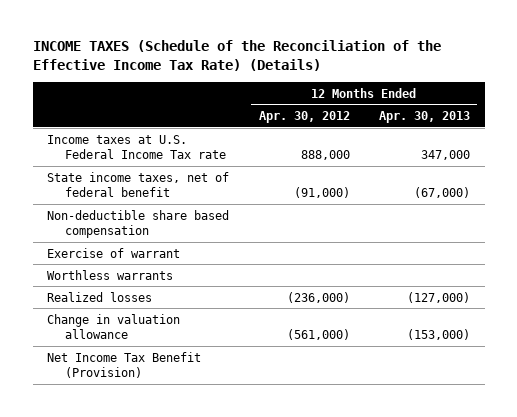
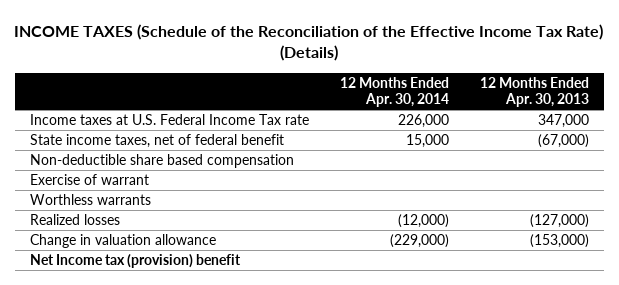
- | 12 Months Ended Apr. 30, 2012 | 12 Months Ended Apr. 30, 2013
+ | 12 Months Ended Apr. 30, 2014 | 12 Months Ended Apr. 30, 2013
- Net Income Tax Benefit (Provision)
+ Net Income tax (provision) benefit

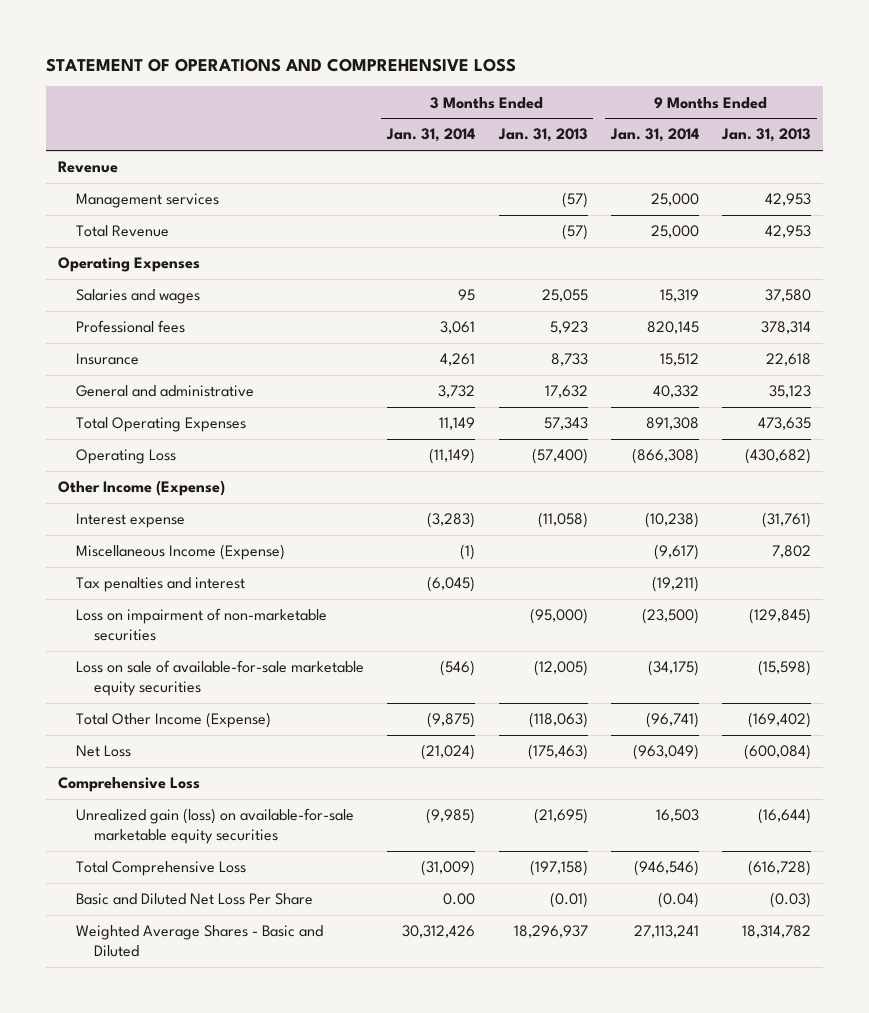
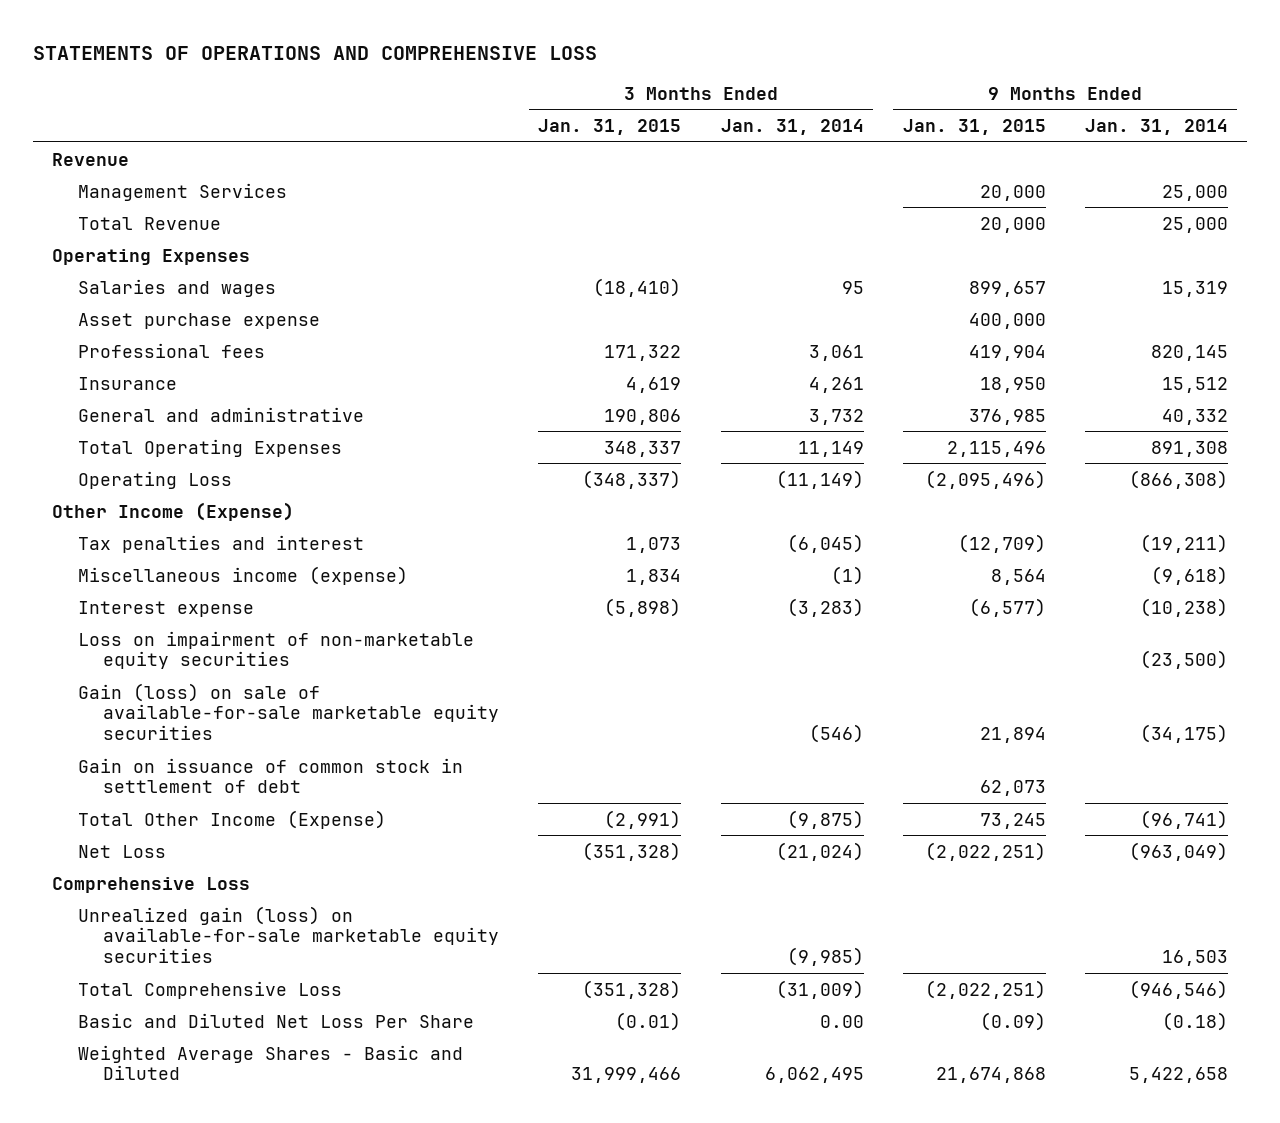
- STATEMENT OF OPERATIONS AND COMPREHENSIVE LOSS
+ STATEMENTS OF OPERATIONS AND COMPREHENSIVE LOSS
- | 3 Months Ended Jan. 31, 2014 | 3 Months Ended Jan. 31, 2013 | 9 Months Ended Jan. 31, 2014 | 9 Months Ended Jan. 31, 2013
+ | 3 Months Ended Jan. 31, 2015 | 3 Months Ended Jan. 31, 2014 | 9 Months Ended Jan. 31, 2015 | 9 Months Ended Jan. 31, 2014
- Management services | | (57) | 25,000 | 42,953
+ Management Services | | | 20,000 | 25,000
+ Asset purchase expense | | | 400,000 |
- Miscellaneous Income (Expense) | (1) | | (9,617) | 7,802
- Loss on impairment of non-marketable securities | | (95,000) | (23,500) | (129,845)
- Loss on sale of available-for-sale marketable equity securities | (546) | (12,005) | (34,175) | (15,598)
+ Miscellaneous income (expense) | 1,834 | (1) | 8,564 | (9,618)
moved down: Interest expense | (5,898) | (3,283) | (6,577) | (10,238)
+ Loss on impairment of non-marketable equity securities | | | | (23,500)
+ Gain (loss) on sale of available-for-sale marketable equity securities | | (546) | 21,894 | (34,175)
+ Gain on issuance of common stock in settlement of debt | | | 62,073 |
- Basic and Diluted Net Loss Per Share | 0.00 | (0.01) | (0.04) | (0.03)
- Weighted Average Shares - Basic and Diluted | 30,312,426 | 18,296,937 | 27,113,241 | 18,314,782
+ Basic and Diluted Net Loss Per Share | (0.01) | 0.00 | (0.09) | (0.18)
+ Weighted Average Shares - Basic and Diluted | 31,999,466 | 6,062,495 | 21,674,868 | 5,422,658

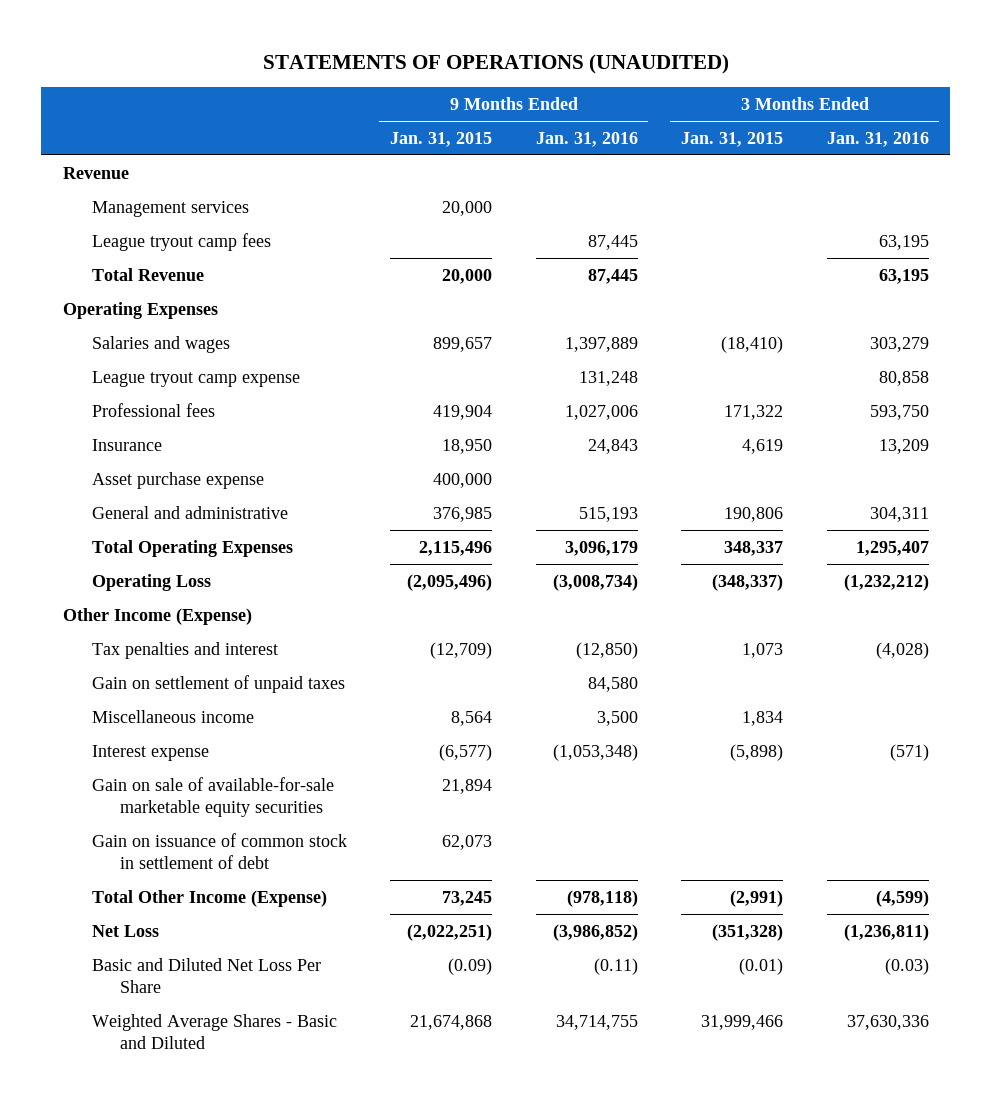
- STATEMENTS OF OPERATIONS AND COMPREHENSIVE LOSS
+ STATEMENTS OF OPERATIONS (UNAUDITED)
- | 3 Months Ended Jan. 31, 2015 | 3 Months Ended Jan. 31, 2014 | 9 Months Ended Jan. 31, 2015 | 9 Months Ended Jan. 31, 2014
+ | 9 Months Ended Jan. 31, 2015 | 9 Months Ended Jan. 31, 2016 | 3 Months Ended Jan. 31, 2015 | 3 Months Ended Jan. 31, 2016
- Management Services | | | 20,000 | 25,000
+ Management services | 20,000 | | |
+ League tryout camp fees | | 87,445 | | 63,195
+ League tryout camp expense | | 131,248 | | 80,858
moved down: Asset purchase expense | 400,000 | | |
- Miscellaneous income (expense) | 1,834 | (1) | 8,564 | (9,618)
+ Gain on settlement of unpaid taxes | | 84,580 | |
+ Miscellaneous income | 8,564 | 3,500 | 1,834 |
- Loss on impairment of non-marketable equity securities | | | | (23,500)
- Gain (loss) on sale of available-for-sale marketable equity securities | | (546) | 21,894 | (34,175)
+ Gain on sale of available-for-sale marketable equity securities | 21,894 | | |
- Comprehensive Loss
- Unrealized gain (loss) on available-for-sale marketable equity securities | | (9,985) | | 16,503
- Total Comprehensive Loss | (351,328) | (31,009) | (2,022,251) | (946,546)

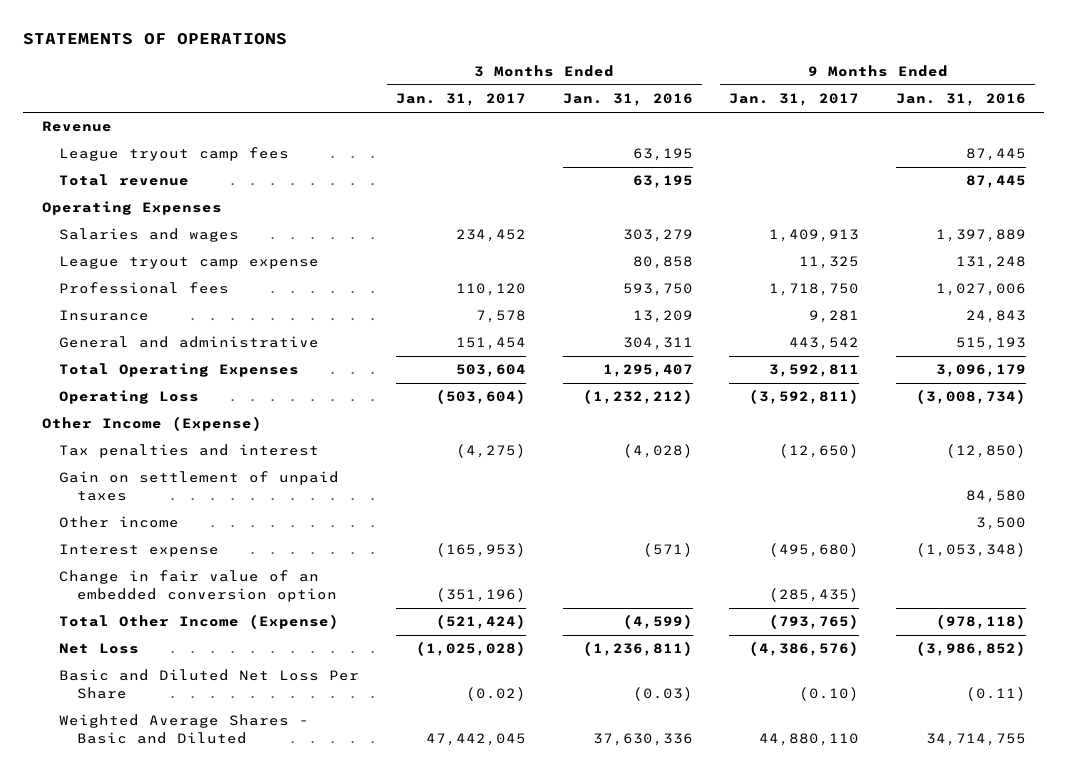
- STATEMENTS OF OPERATIONS (UNAUDITED)
+ STATEMENTS OF OPERATIONS
- | 9 Months Ended Jan. 31, 2015 | 9 Months Ended Jan. 31, 2016 | 3 Months Ended Jan. 31, 2015 | 3 Months Ended Jan. 31, 2016
+ | 3 Months Ended Jan. 31, 2017 | 3 Months Ended Jan. 31, 2016 | 9 Months Ended Jan. 31, 2017 | 9 Months Ended Jan. 31, 2016
- Management services | 20,000 | | |
- Total Revenue | 20,000 | 87,445 | | 63,195
+ Total revenue | | 63,195 | | 87,445
- Asset purchase expense | 400,000 | | |
- Miscellaneous income | 8,564 | 3,500 | 1,834 |
+ Other income | | | | 3,500
- Gain on sale of available-for-sale marketable equity securities | 21,894 | | |
- Gain on issuance of common stock in settlement of debt | 62,073 | | |
+ Change in fair value of an embedded conversion option | (351,196) | | (285,435) |

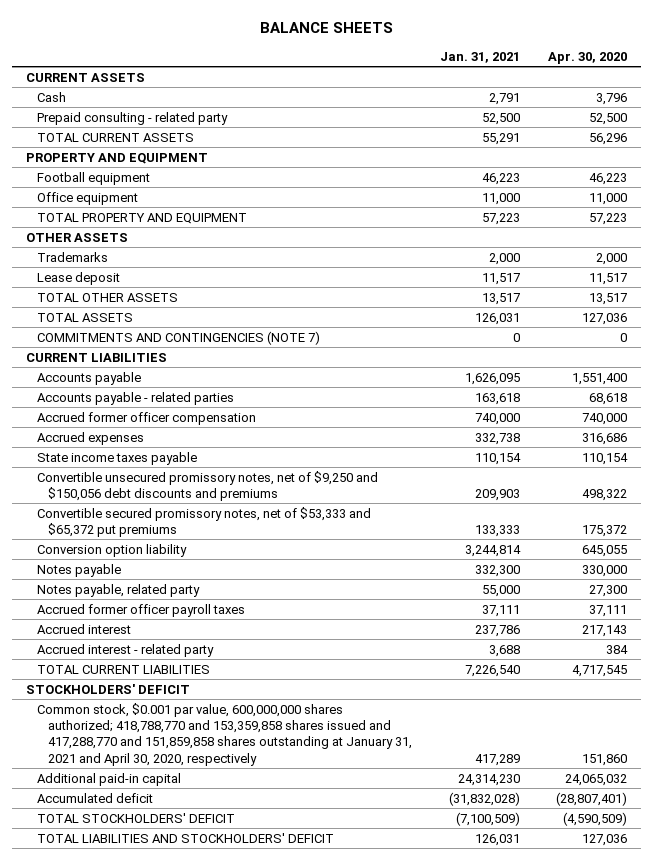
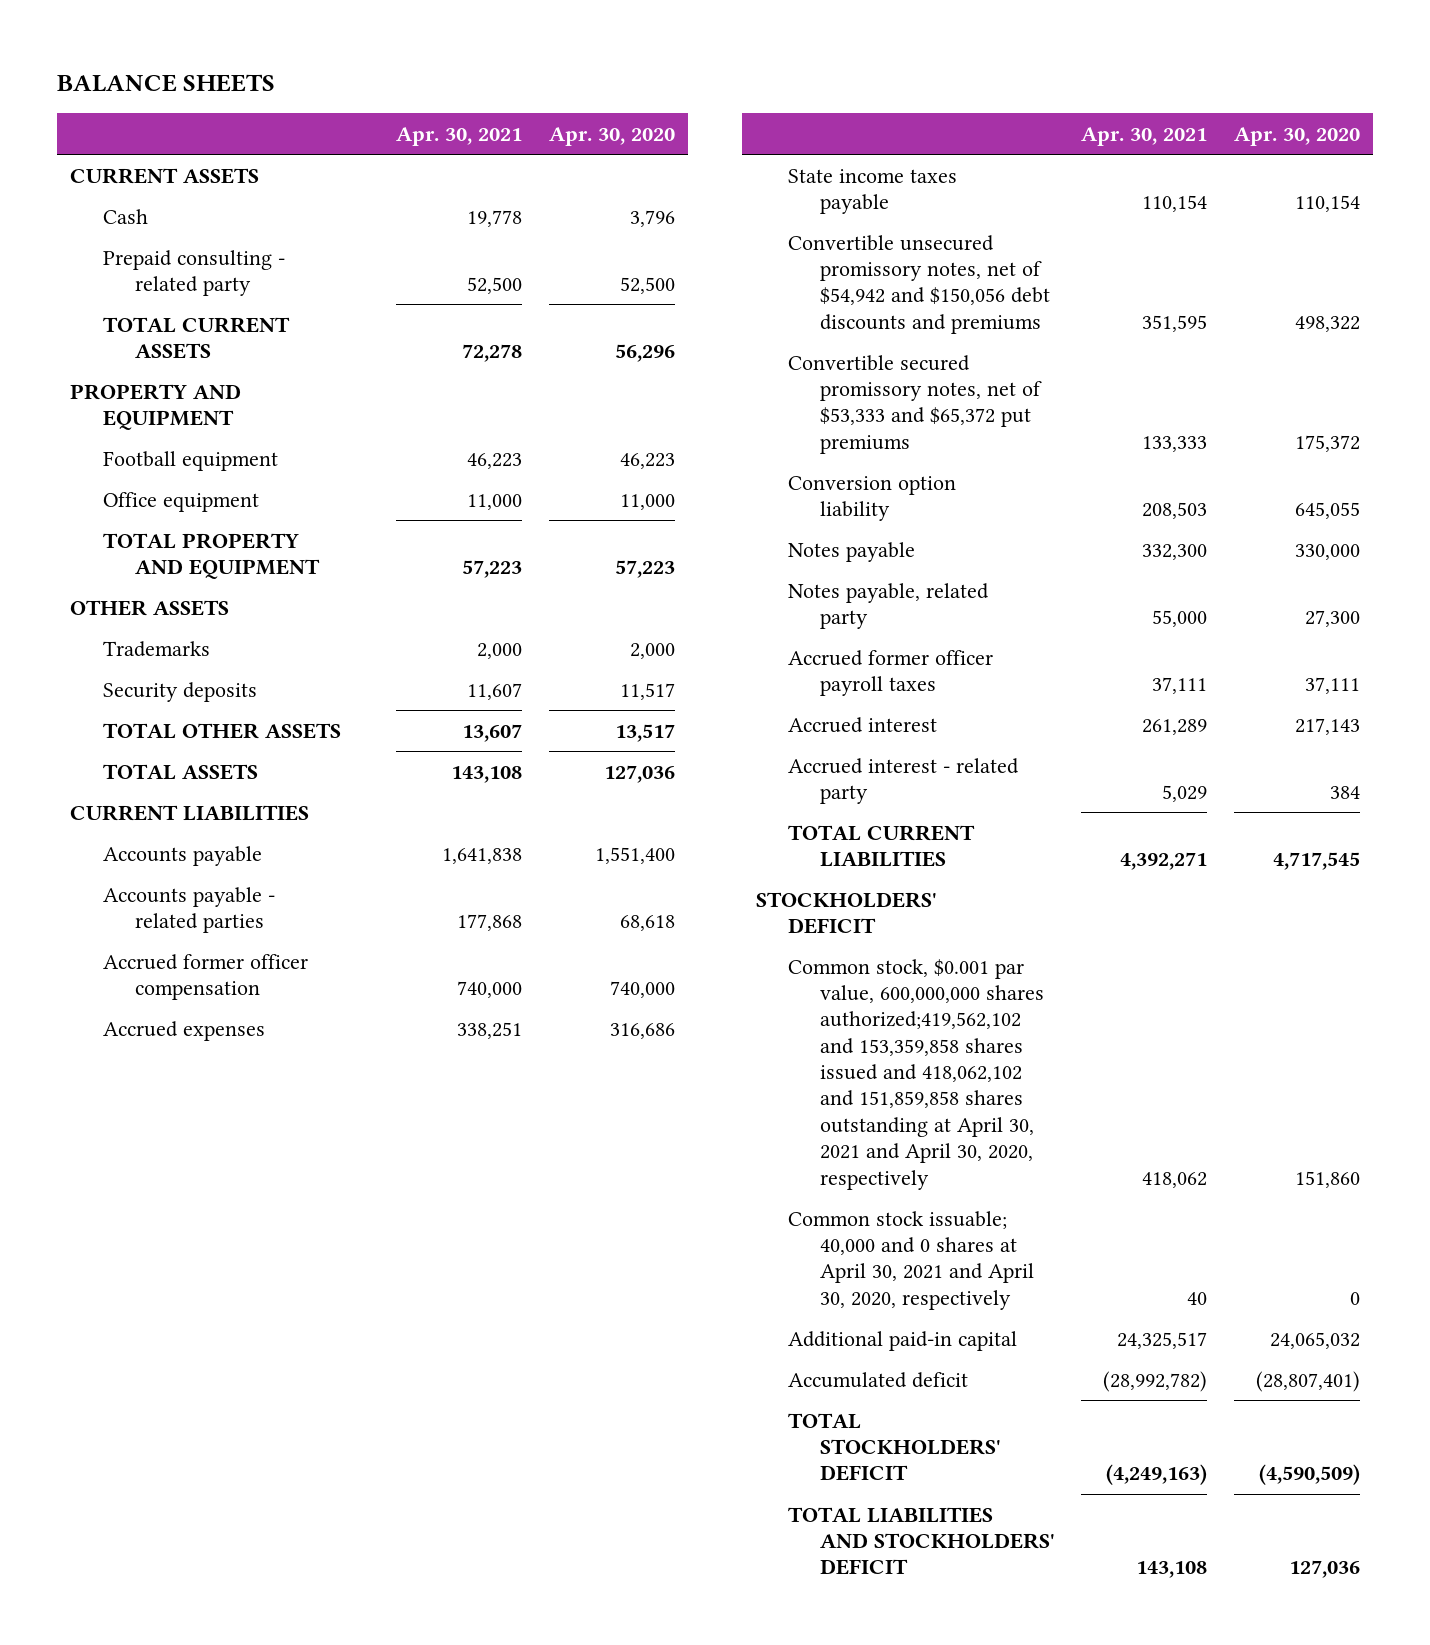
- | Jan. 31, 2021 | Apr. 30, 2020
+ | Apr. 30, 2021 | Apr. 30, 2020
- Lease deposit | 11,517 | 11,517
+ Security deposits | 11,607 | 11,517
- COMMITMENTS AND CONTINGENCIES (NOTE 7) | 0 | 0
- Convertible unsecured promissory notes, net of $9,250 and $150,056 debt discounts and premiums | 209,903 | 498,322
+ Convertible unsecured promissory notes, net of $54,942 and $150,056 debt discounts and premiums | 351,595 | 498,322
- Common stock, $0.001 par value, 600,000,000 shares authorized; 418,788,770 and 153,359,858 shares issued and 417,288,770 and 151,859,858 shares outstanding at January 31, 2021 and April 30, 2020, respectively | 417,289 | 151,860
+ Common stock, $0.001 par value, 600,000,000 shares authorized;419,562,102 and 153,359,858 shares issued and 418,062,102 and 151,859,858 shares outstanding at April 30, 2021 and April 30, 2020, respectively | 418,062 | 151,860
+ Common stock issuable; 40,000 and 0 shares at April 30, 2021 and April 30, 2020, respectively | 40 | 0

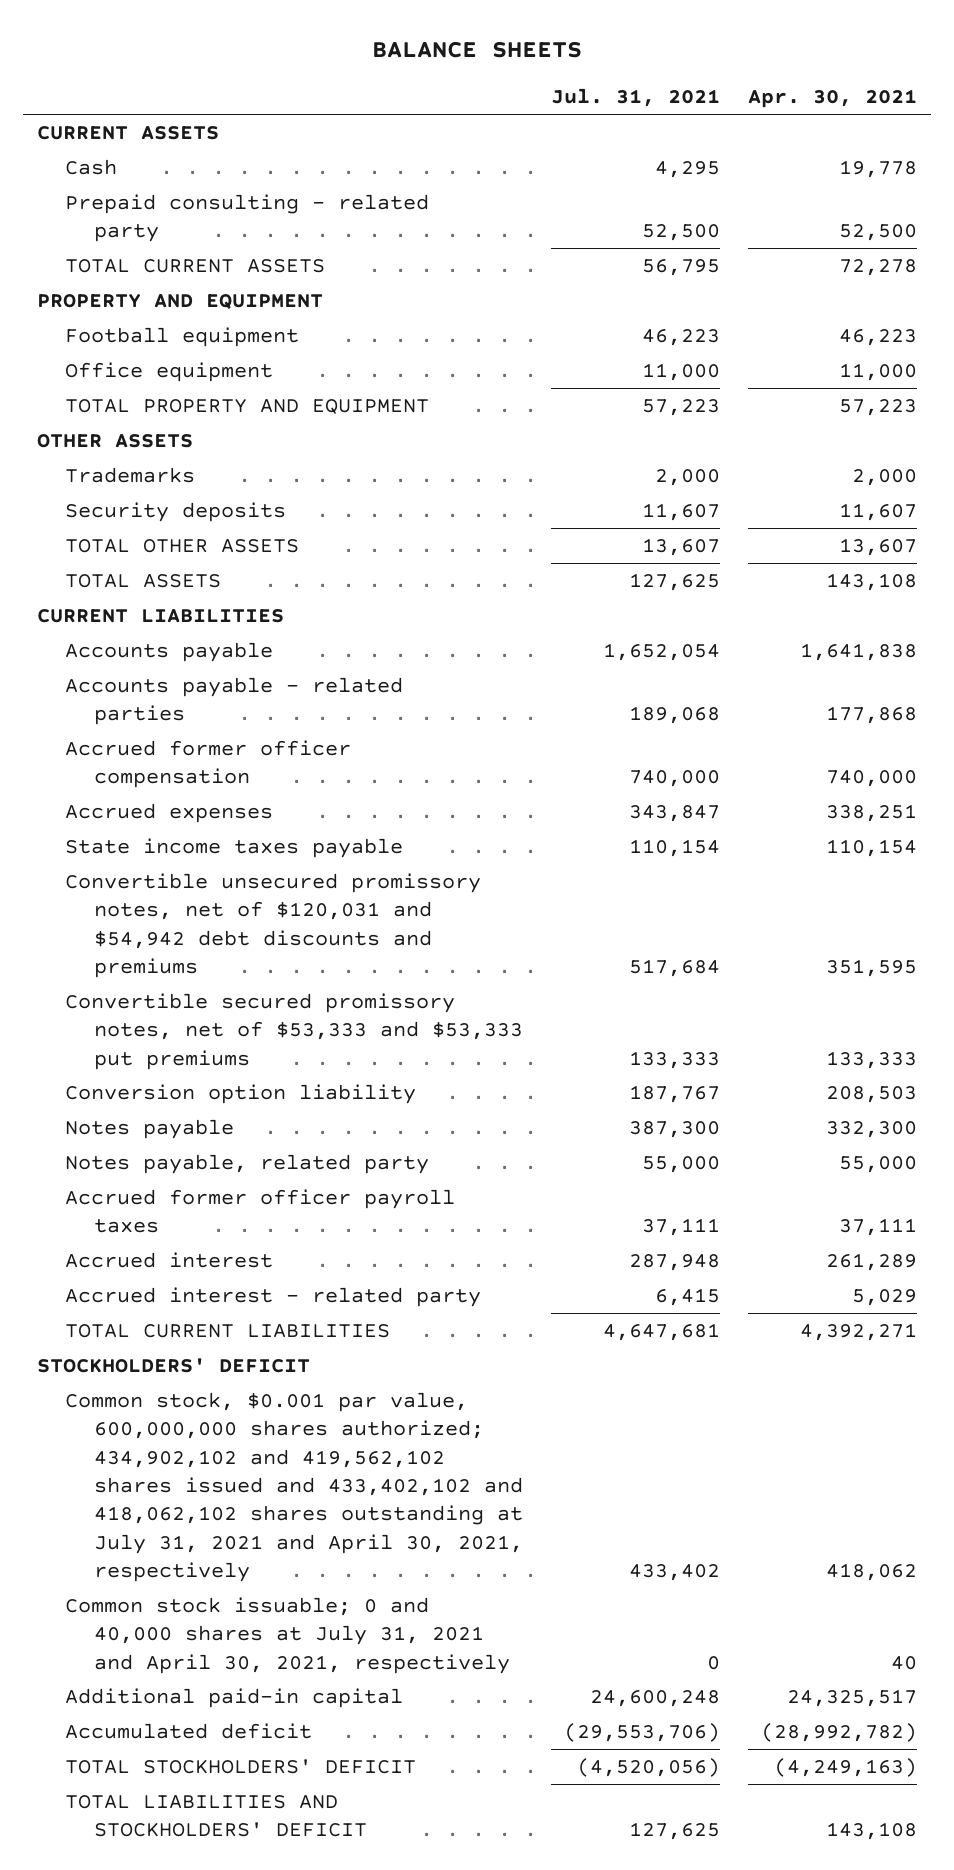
- | Apr. 30, 2021 | Apr. 30, 2020
+ | Jul. 31, 2021 | Apr. 30, 2021
- Convertible unsecured promissory notes, net of $54,942 and $150,056 debt discounts and premiums | 351,595 | 498,322
- Convertible secured promissory notes, net of $53,333 and $65,372 put premiums | 133,333 | 175,372
+ Convertible unsecured promissory notes, net of $120,031 and $54,942 debt discounts and premiums | 517,684 | 351,595
+ Convertible secured promissory notes, net of $53,333 and $53,333 put premiums | 133,333 | 133,333
- Common stock, $0.001 par value, 600,000,000 shares authorized;419,562,102 and 153,359,858 shares issued and 418,062,102 and 151,859,858 shares outstanding at April 30, 2021 and April 30, 2020, respectively | 418,062 | 151,860
- Common stock issuable; 40,000 and 0 shares at April 30, 2021 and April 30, 2020, respectively | 40 | 0
+ Common stock, $0.001 par value, 600,000,000 shares authorized; 434,902,102 and 419,562,102 shares issued and 433,402,102 and 418,062,102 shares outstanding at July 31, 2021 and April 30, 2021, respectively | 433,402 | 418,062
+ Common stock issuable; 0 and 40,000 shares at July 31, 2021 and April 30, 2021, respectively | 0 | 40

